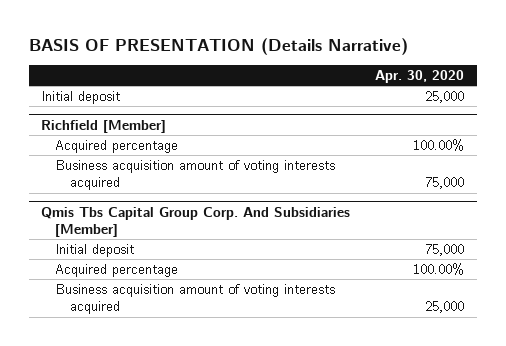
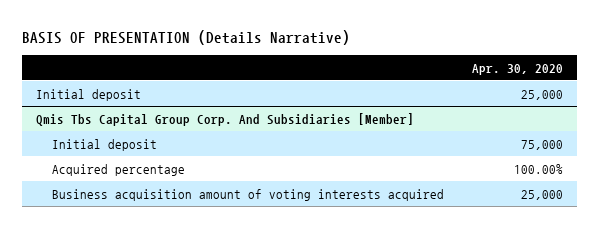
- Richfield [Member]
- Acquired percentage | 100.00%
- Business acquisition amount of voting interests acquired | 75,000

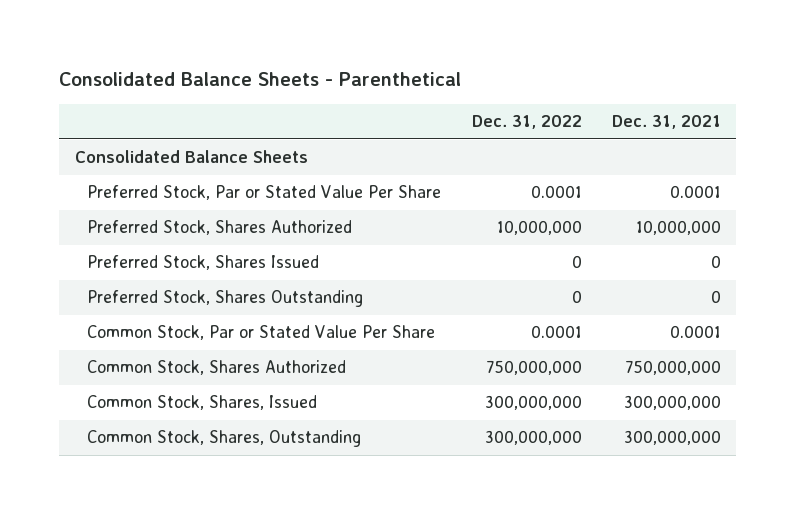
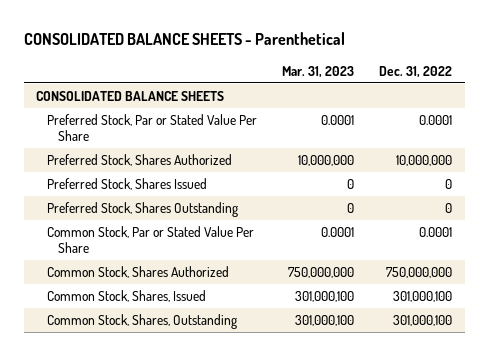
- Consolidated Balance Sheets - Parenthetical
+ CONSOLIDATED BALANCE SHEETS - Parenthetical
- | Dec. 31, 2022 | Dec. 31, 2021
+ | Mar. 31, 2023 | Dec. 31, 2022
- Consolidated Balance Sheets
+ CONSOLIDATED BALANCE SHEETS
- Common Stock, Shares, Issued | 300,000,000 | 300,000,000
- Common Stock, Shares, Outstanding | 300,000,000 | 300,000,000
+ Common Stock, Shares, Issued | 301,000,100 | 301,000,100
+ Common Stock, Shares, Outstanding | 301,000,100 | 301,000,100

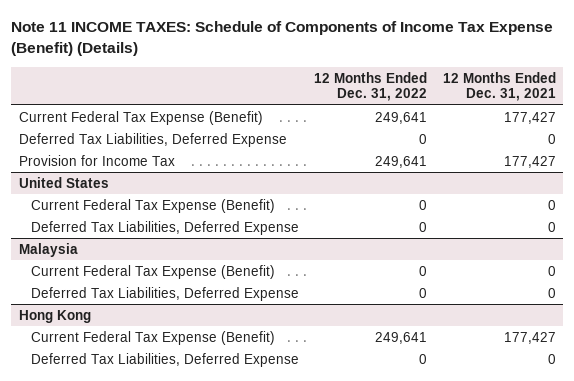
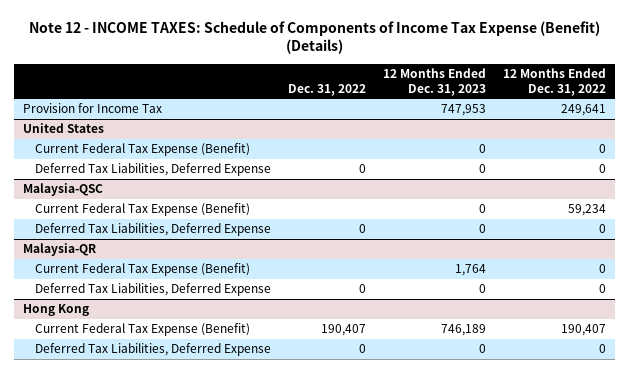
- Note 11 INCOME TAXES: Schedule of Components of Income Tax Expense (Benefit) (Details)
+ Note 12 - INCOME TAXES: Schedule of Components of Income Tax Expense (Benefit) (Details)
- | 12 Months Ended Dec. 31, 2022 | 12 Months Ended Dec. 31, 2021
+ | Dec. 31, 2022 | 12 Months Ended Dec. 31, 2023 | 12 Months Ended Dec. 31, 2022
- Current Federal Tax Expense (Benefit) | 249,641 | 177,427
- Deferred Tax Liabilities, Deferred Expense | 0 | 0
- Malaysia
+ Malaysia-QSC
+ Current Federal Tax Expense (Benefit) | | 0 | 59,234
+ Deferred Tax Liabilities, Deferred Expense | 0 | 0 | 0
+ Malaysia-QR
@ Hong Kong
- Current Federal Tax Expense (Benefit) | 249,641 | 177,427
+ Current Federal Tax Expense (Benefit) | 190,407 | 746,189 | 190,407

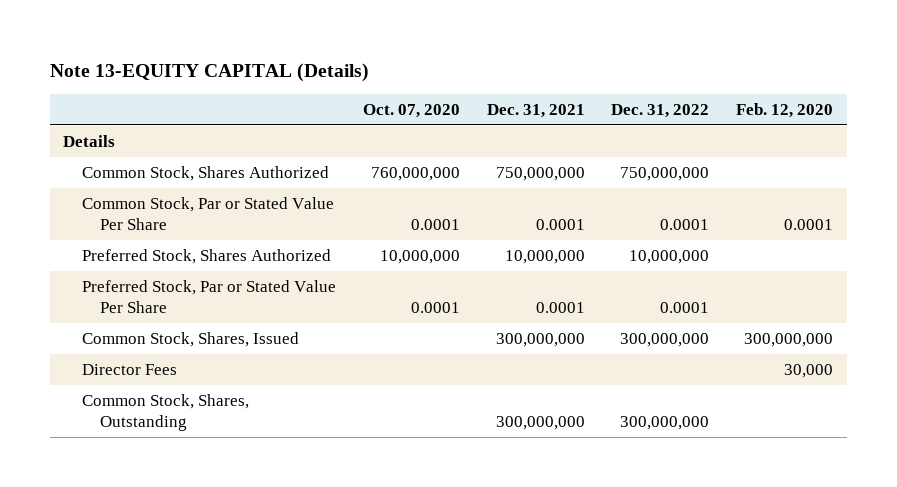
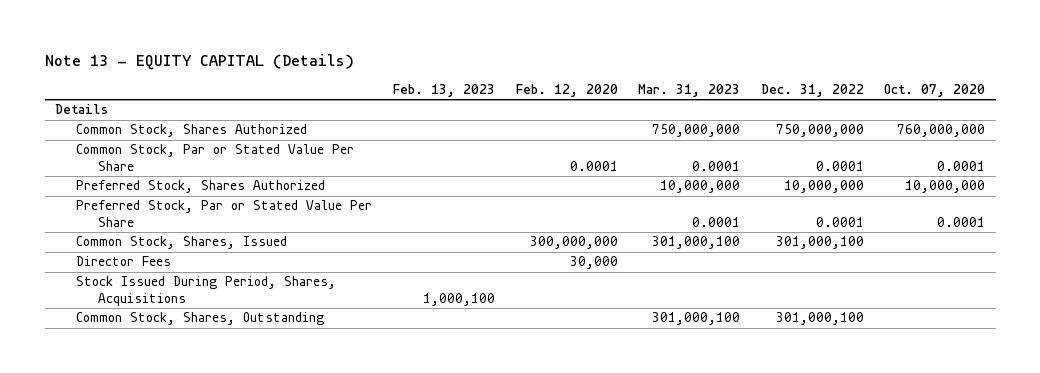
- Note 13-EQUITY CAPITAL (Details)
+ Note 13 - EQUITY CAPITAL (Details)
- | Oct. 07, 2020 | Dec. 31, 2021 | Dec. 31, 2022 | Feb. 12, 2020
+ | Feb. 13, 2023 | Feb. 12, 2020 | Mar. 31, 2023 | Dec. 31, 2022 | Oct. 07, 2020
- Common Stock, Shares, Issued | | 300,000,000 | 300,000,000 | 300,000,000
+ Common Stock, Shares, Issued | | 300,000,000 | 301,000,100 | 301,000,100 |
- Common Stock, Shares, Outstanding | | 300,000,000 | 300,000,000 |
+ Stock Issued During Period, Shares, Acquisitions | 1,000,100 | | | |
+ Common Stock, Shares, Outstanding | | | 301,000,100 | 301,000,100 |

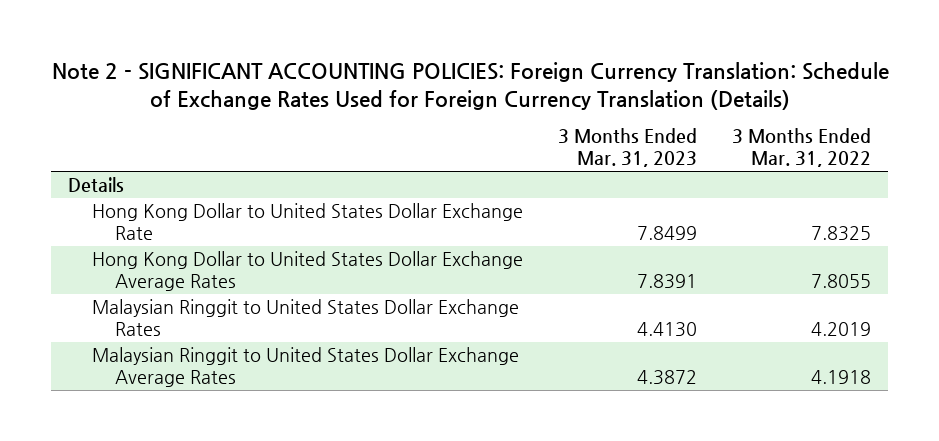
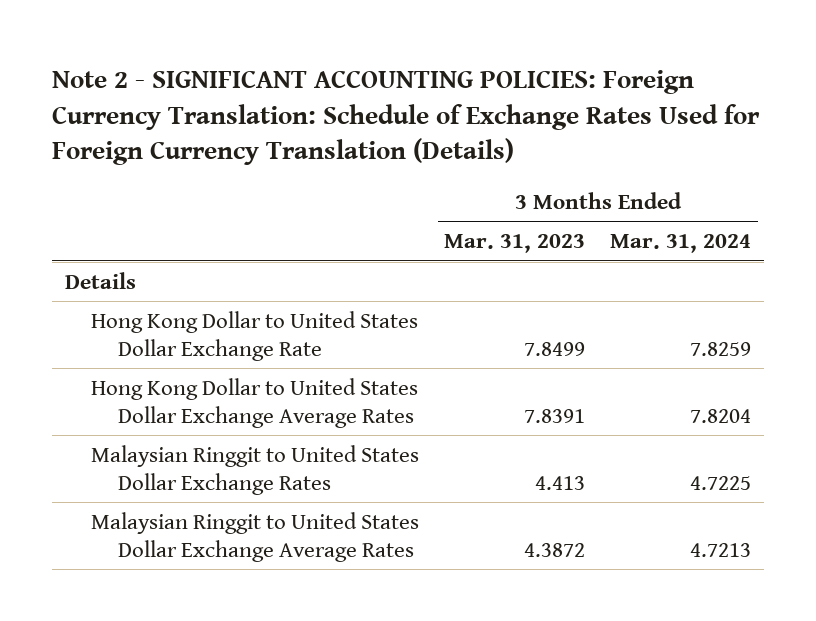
- | 3 Months Ended Mar. 31, 2023 | 3 Months Ended Mar. 31, 2022
+ | 3 Months Ended Mar. 31, 2023 | 3 Months Ended Mar. 31, 2024
- Malaysian Ringgit to United States Dollar Exchange Rates | 4.4130 | 4.2019
+ Malaysian Ringgit to United States Dollar Exchange Rates | 4.413 | 4.7225

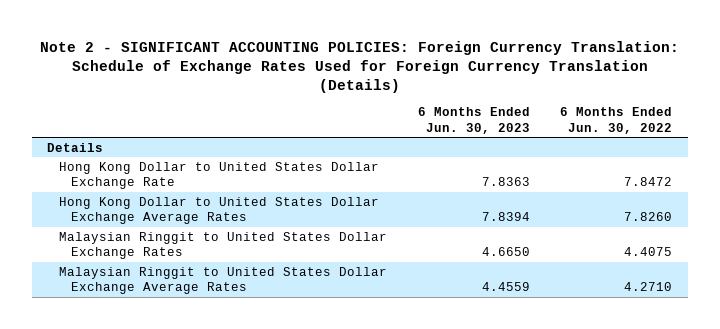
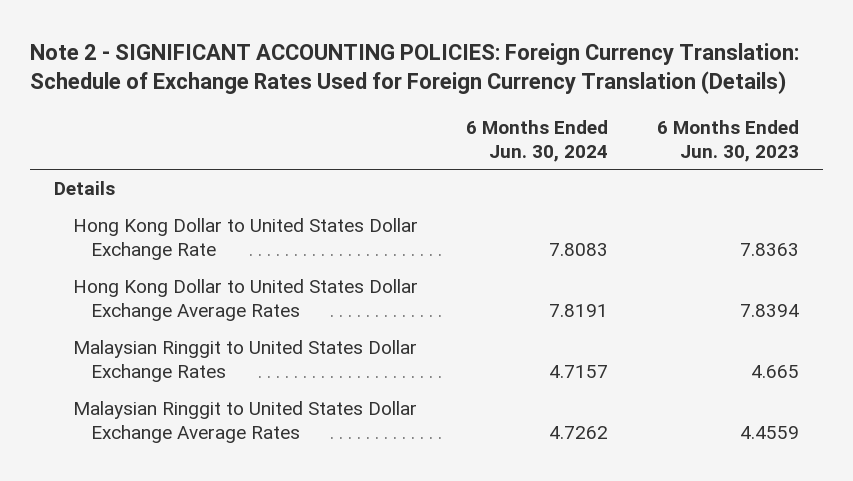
- | 6 Months Ended Jun. 30, 2023 | 6 Months Ended Jun. 30, 2022
+ | 6 Months Ended Jun. 30, 2024 | 6 Months Ended Jun. 30, 2023
- Malaysian Ringgit to United States Dollar Exchange Rates | 4.6650 | 4.4075
+ Malaysian Ringgit to United States Dollar Exchange Rates | 4.7157 | 4.665

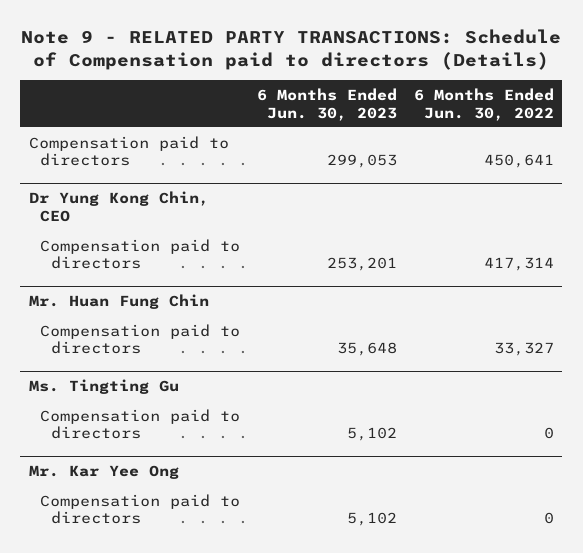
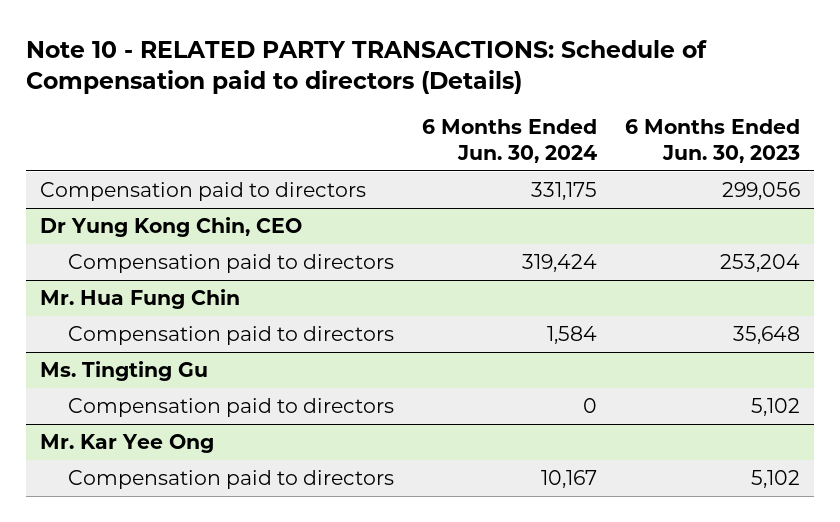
- Note 9 - RELATED PARTY TRANSACTIONS: Schedule of Compensation paid to directors (Details)
+ Note 10 - RELATED PARTY TRANSACTIONS: Schedule of Compensation paid to directors (Details)
- | 6 Months Ended Jun. 30, 2023 | 6 Months Ended Jun. 30, 2022
+ | 6 Months Ended Jun. 30, 2024 | 6 Months Ended Jun. 30, 2023
- Compensation paid to directors | 299,053 | 450,641
+ Compensation paid to directors | 331,175 | 299,056
@ Dr Yung Kong Chin, CEO
- Compensation paid to directors | 253,201 | 417,314
- Mr. Huan Fung Chin
@ Dr Yung Kong Chin, CEO
+ Compensation paid to directors | 319,424 | 253,204
+ Mr. Hua Fung Chin

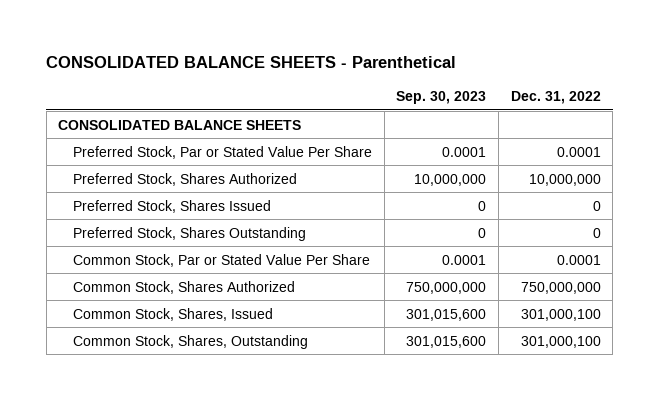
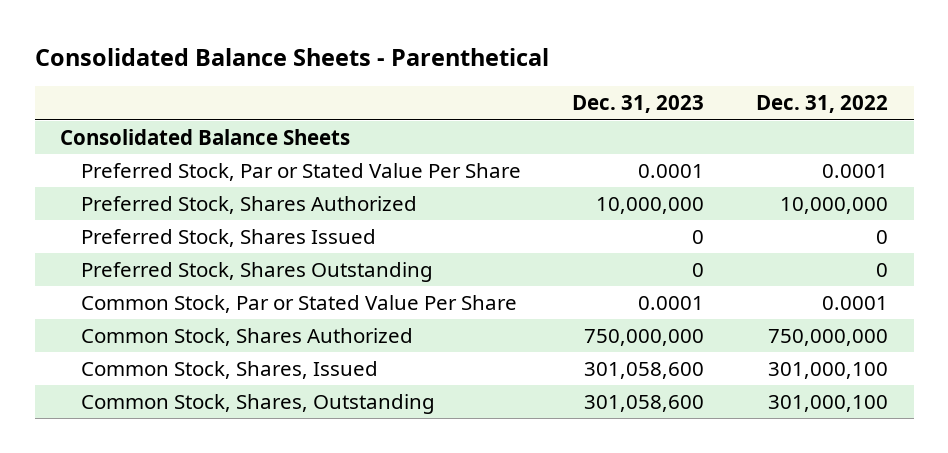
- CONSOLIDATED BALANCE SHEETS - Parenthetical
+ Consolidated Balance Sheets - Parenthetical
- | Sep. 30, 2023 | Dec. 31, 2022
+ | Dec. 31, 2023 | Dec. 31, 2022
- CONSOLIDATED BALANCE SHEETS
+ Consolidated Balance Sheets

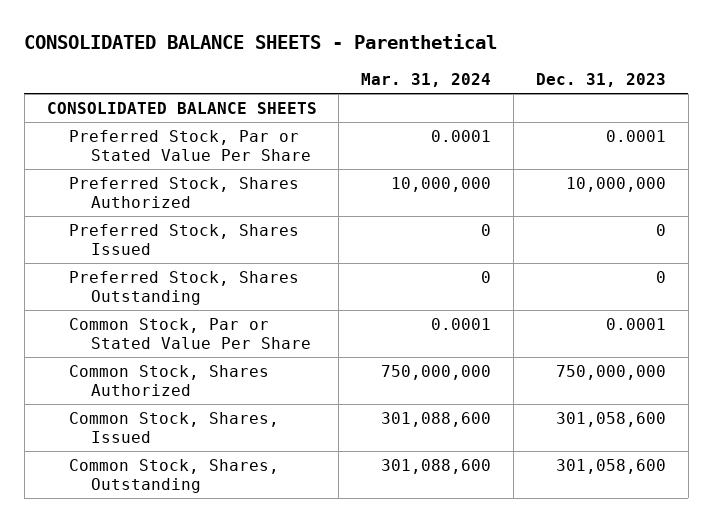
- Consolidated Balance Sheets - Parenthetical
+ CONSOLIDATED BALANCE SHEETS - Parenthetical
- | Dec. 31, 2023 | Dec. 31, 2022
+ | Mar. 31, 2024 | Dec. 31, 2023
- Consolidated Balance Sheets
+ CONSOLIDATED BALANCE SHEETS

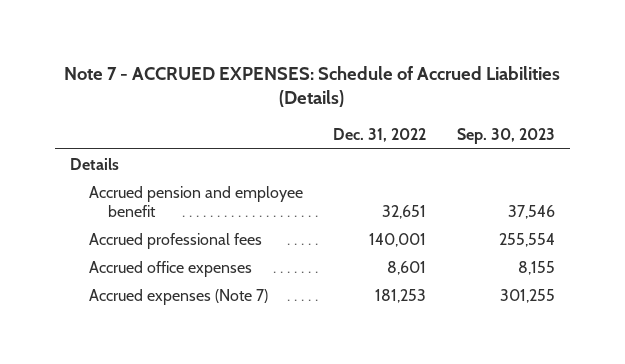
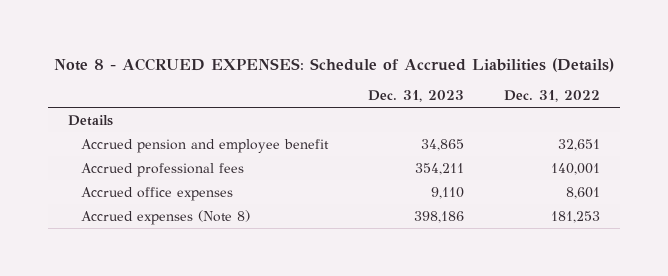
- Note 7 - ACCRUED EXPENSES: Schedule of Accrued Liabilities (Details)
+ Note 8 - ACCRUED EXPENSES: Schedule of Accrued Liabilities (Details)
- | Dec. 31, 2022 | Sep. 30, 2023
+ | Dec. 31, 2023 | Dec. 31, 2022
- Accrued expenses (Note 7) | 181,253 | 301,255
+ Accrued expenses (Note 8) | 398,186 | 181,253

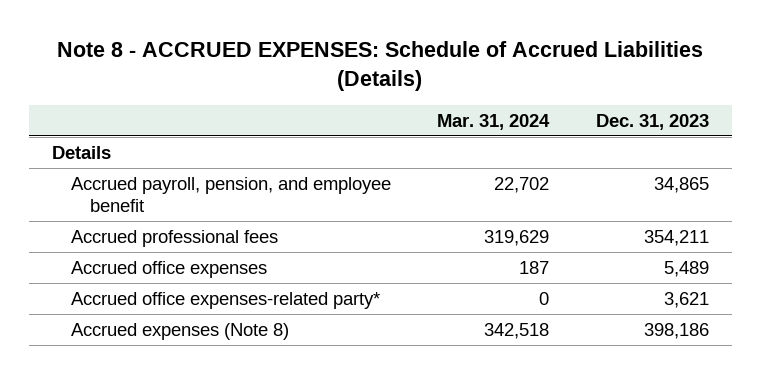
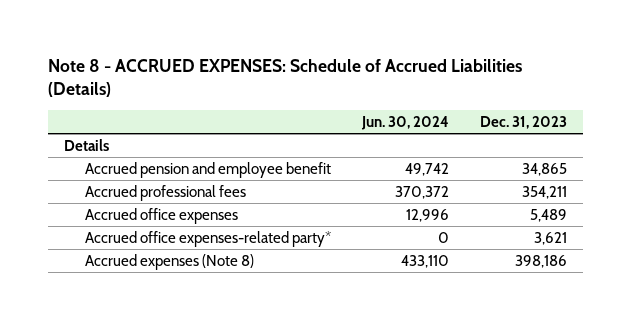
- | Mar. 31, 2024 | Dec. 31, 2023
+ | Jun. 30, 2024 | Dec. 31, 2023
- Accrued payroll, pension, and employee benefit | 22,702 | 34,865
+ Accrued pension and employee benefit | 49,742 | 34,865

